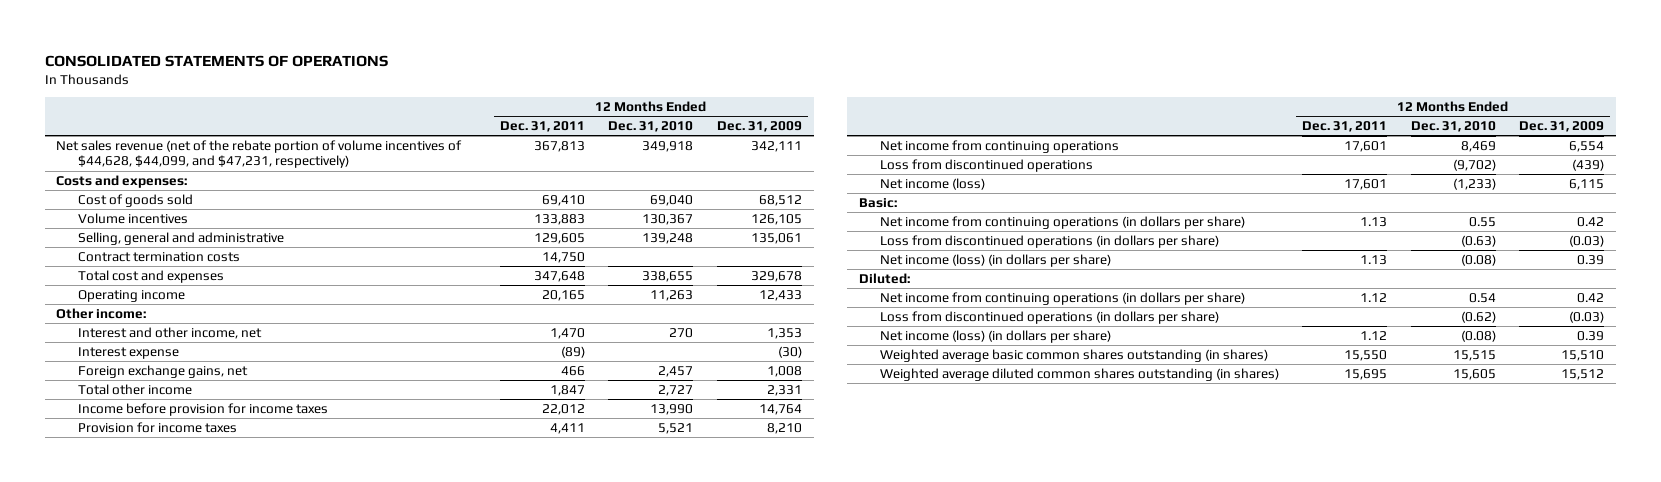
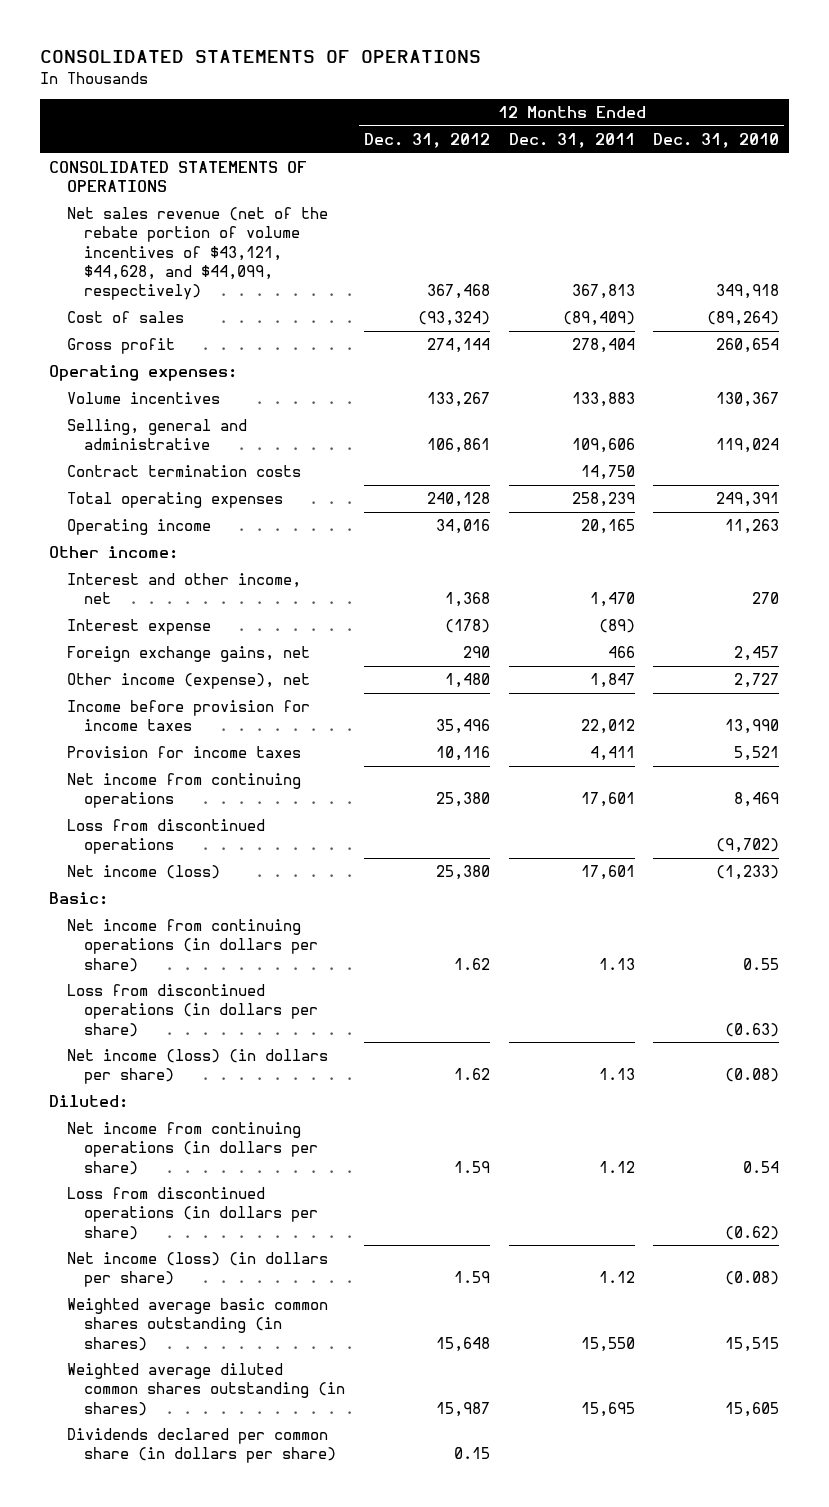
- | 12 Months Ended Dec. 31, 2011 | 12 Months Ended Dec. 31, 2010 | 12 Months Ended Dec. 31, 2009
+ | 12 Months Ended Dec. 31, 2012 | 12 Months Ended Dec. 31, 2011 | 12 Months Ended Dec. 31, 2010
- Net sales revenue (net of the rebate portion of volume incentives of $44,628, $44,099, and $47,231, respectively) | 367,813 | 349,918 | 342,111
- Costs and expenses:
- Cost of goods sold | 69,410 | 69,040 | 68,512
+ CONSOLIDATED STATEMENTS OF OPERATIONS
+ Net sales revenue (net of the rebate portion of volume incentives of $43,121, $44,628, and $44,099, respectively) | 367,468 | 367,813 | 349,918
+ Cost of sales | (93,324) | (89,409) | (89,264)
+ Gross profit | 274,144 | 278,404 | 260,654
+ Operating expenses:
- Selling, general and administrative | 129,605 | 139,248 | 135,061
+ Selling, general and administrative | 106,861 | 109,606 | 119,024
- Total cost and expenses | 347,648 | 338,655 | 329,678
+ Total operating expenses | 240,128 | 258,239 | 249,391
- Total other income | 1,847 | 2,727 | 2,331
+ Other income (expense), net | 1,480 | 1,847 | 2,727
+ Dividends declared per common share (in dollars per share) | 0.15 | |

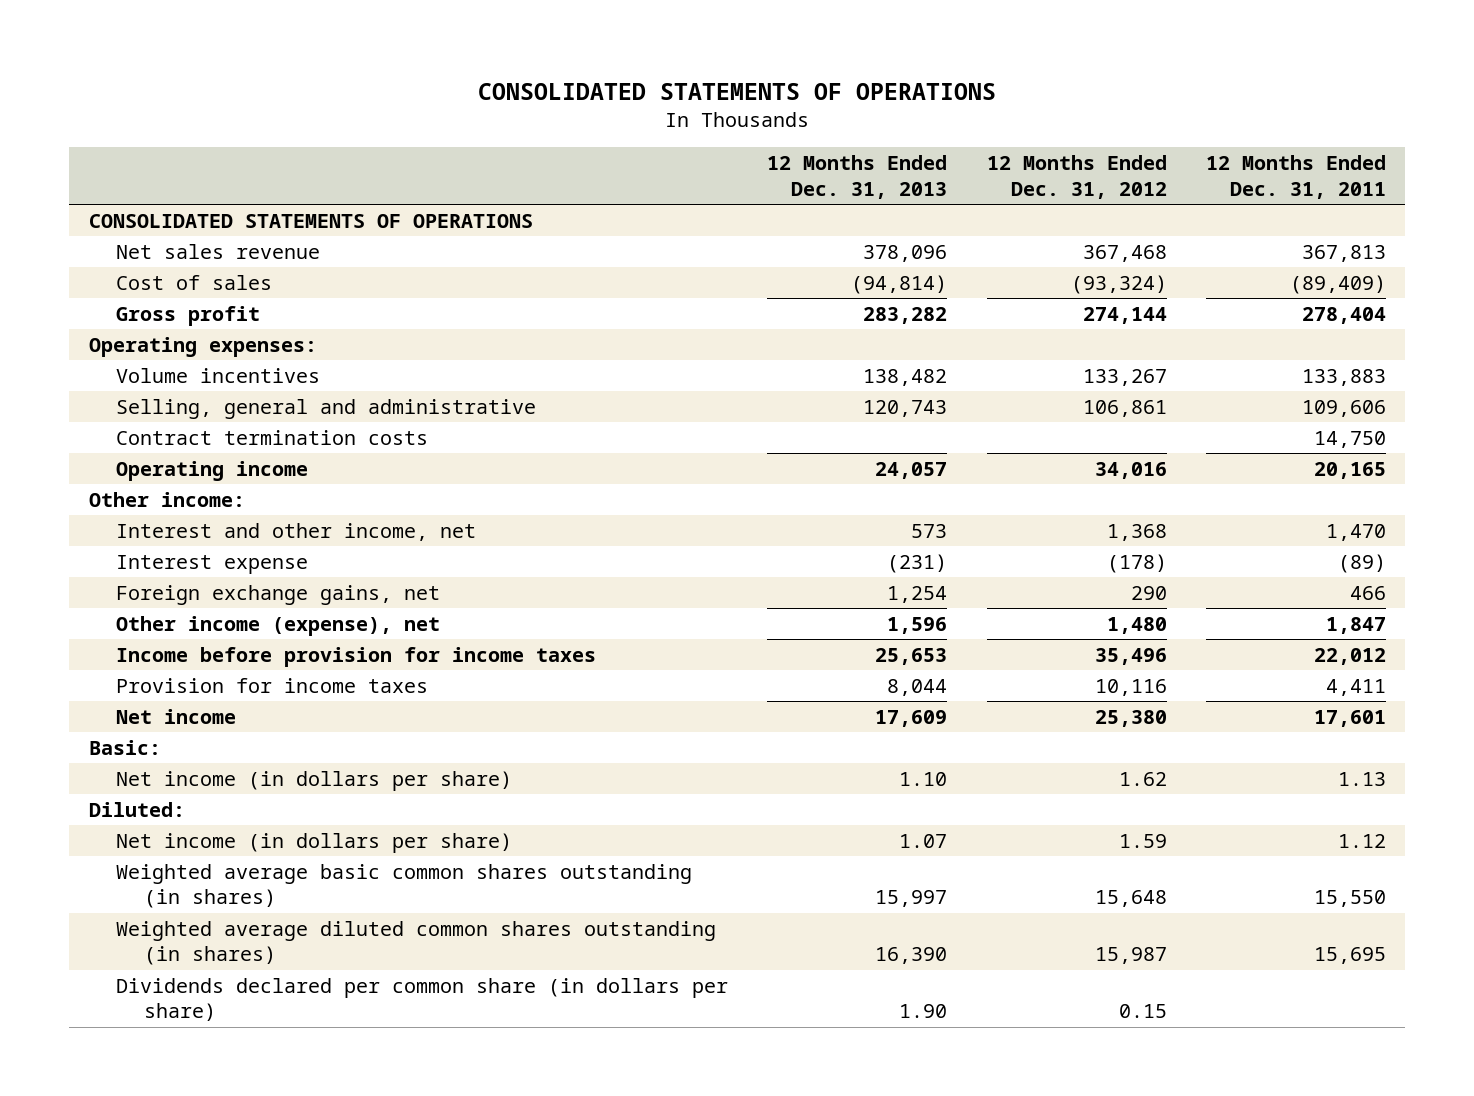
- | 12 Months Ended Dec. 31, 2012 | 12 Months Ended Dec. 31, 2011 | 12 Months Ended Dec. 31, 2010
+ | 12 Months Ended Dec. 31, 2013 | 12 Months Ended Dec. 31, 2012 | 12 Months Ended Dec. 31, 2011
- Net sales revenue (net of the rebate portion of volume incentives of $43,121, $44,628, and $44,099, respectively) | 367,468 | 367,813 | 349,918
+ Net sales revenue | 378,096 | 367,468 | 367,813
- Total operating expenses | 240,128 | 258,239 | 249,391
- Net income from continuing operations | 25,380 | 17,601 | 8,469
- Loss from discontinued operations | | | (9,702)
- Net income (loss) | 25,380 | 17,601 | (1,233)
+ Net income | 17,609 | 25,380 | 17,601
- Net income from continuing operations (in dollars per share) | 1.62 | 1.13 | 0.55
- Loss from discontinued operations (in dollars per share) | | | (0.63)
- Net income (loss) (in dollars per share) | 1.62 | 1.13 | (0.08)
+ Net income (in dollars per share) | 1.10 | 1.62 | 1.13
- Net income from continuing operations (in dollars per share) | 1.59 | 1.12 | 0.54
- Loss from discontinued operations (in dollars per share) | | | (0.62)
- Net income (loss) (in dollars per share) | 1.59 | 1.12 | (0.08)
+ Net income (in dollars per share) | 1.07 | 1.59 | 1.12

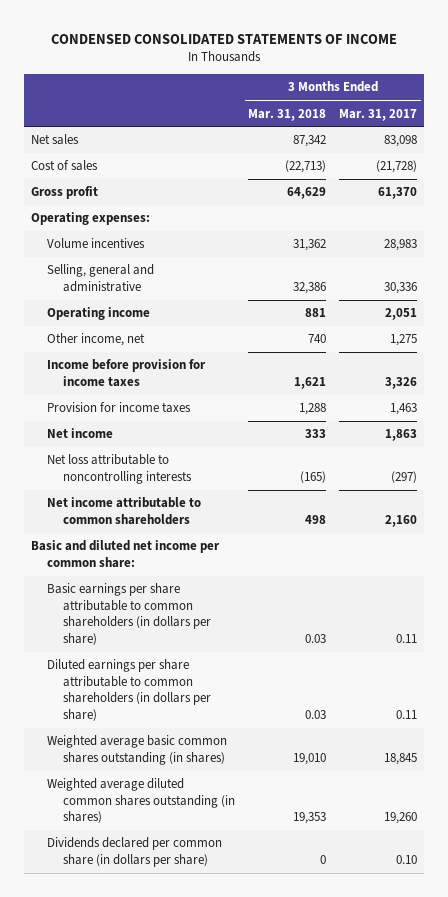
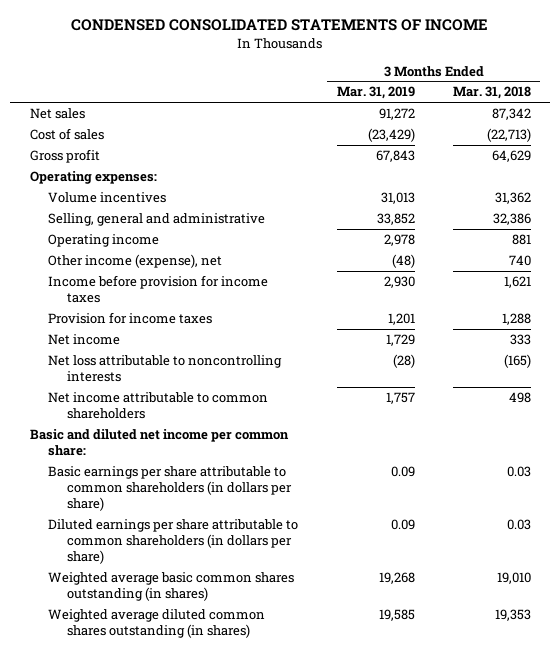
- | 3 Months Ended Mar. 31, 2018 | 3 Months Ended Mar. 31, 2017
+ | 3 Months Ended Mar. 31, 2019 | 3 Months Ended Mar. 31, 2018
- Other income, net | 740 | 1,275
+ Other income (expense), net | (48) | 740
- Dividends declared per common share (in dollars per share) | 0 | 0.10

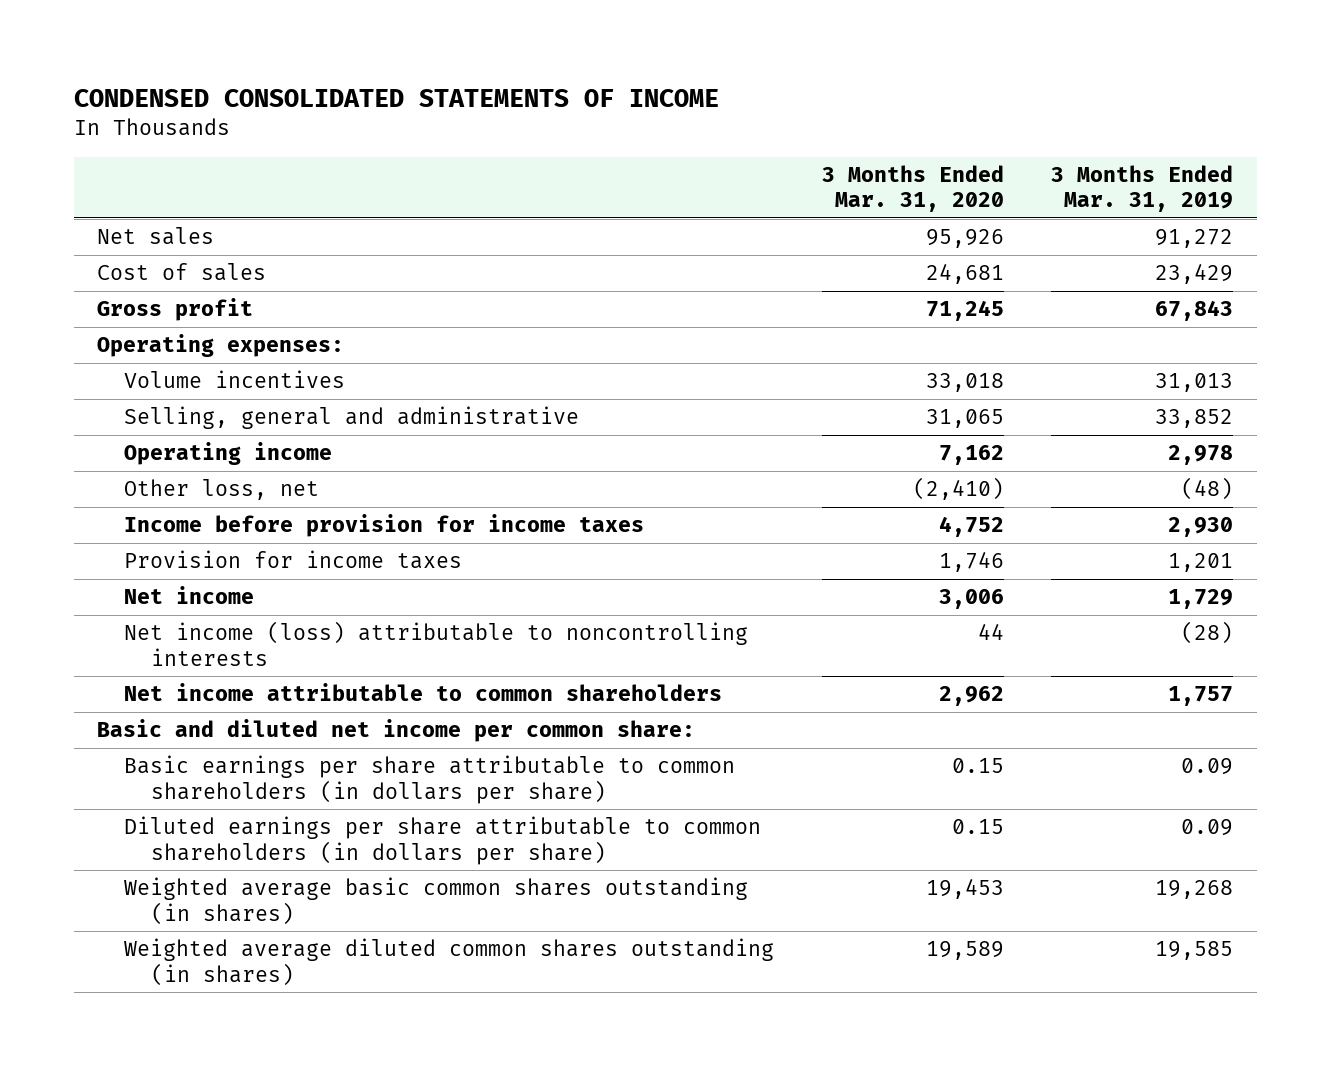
- | 3 Months Ended Mar. 31, 2019 | 3 Months Ended Mar. 31, 2018
+ | 3 Months Ended Mar. 31, 2020 | 3 Months Ended Mar. 31, 2019
- Cost of sales | (23,429) | (22,713)
+ Cost of sales | 24,681 | 23,429
- Other income (expense), net | (48) | 740
+ Other loss, net | (2,410) | (48)
- Net loss attributable to noncontrolling interests | (28) | (165)
+ Net income (loss) attributable to noncontrolling interests | 44 | (28)

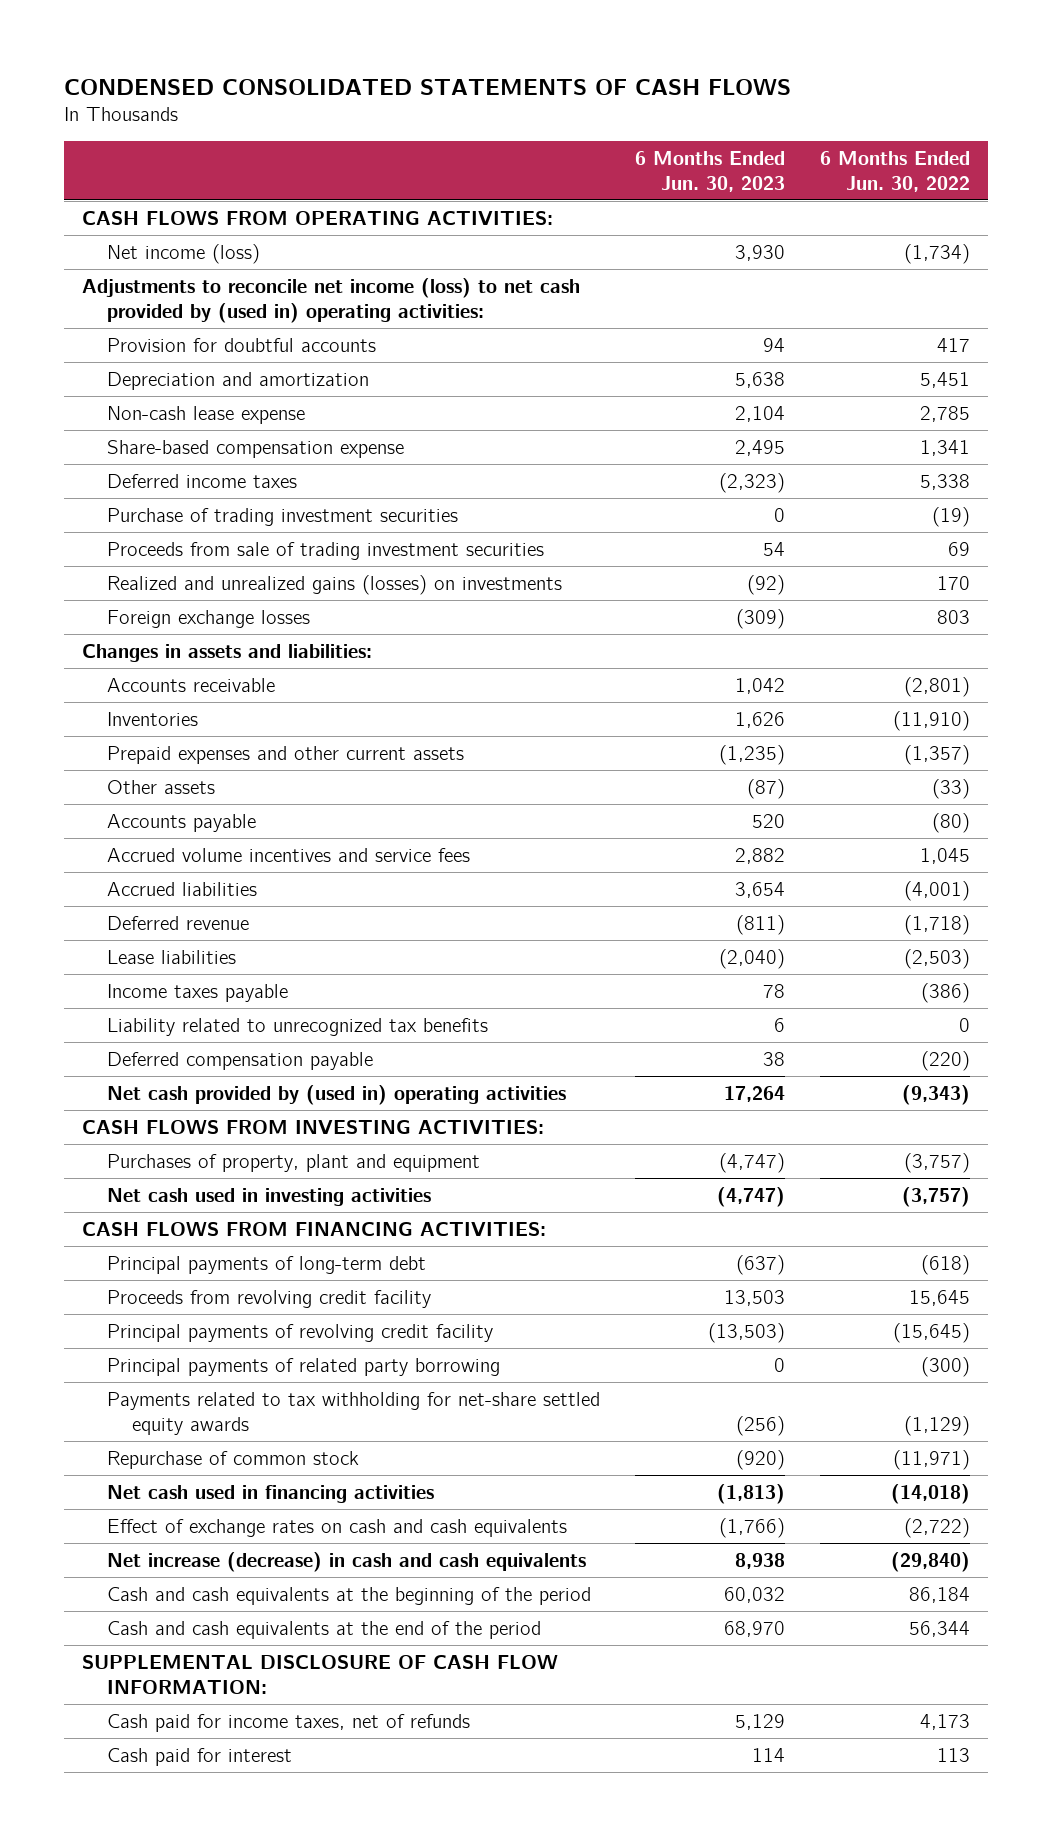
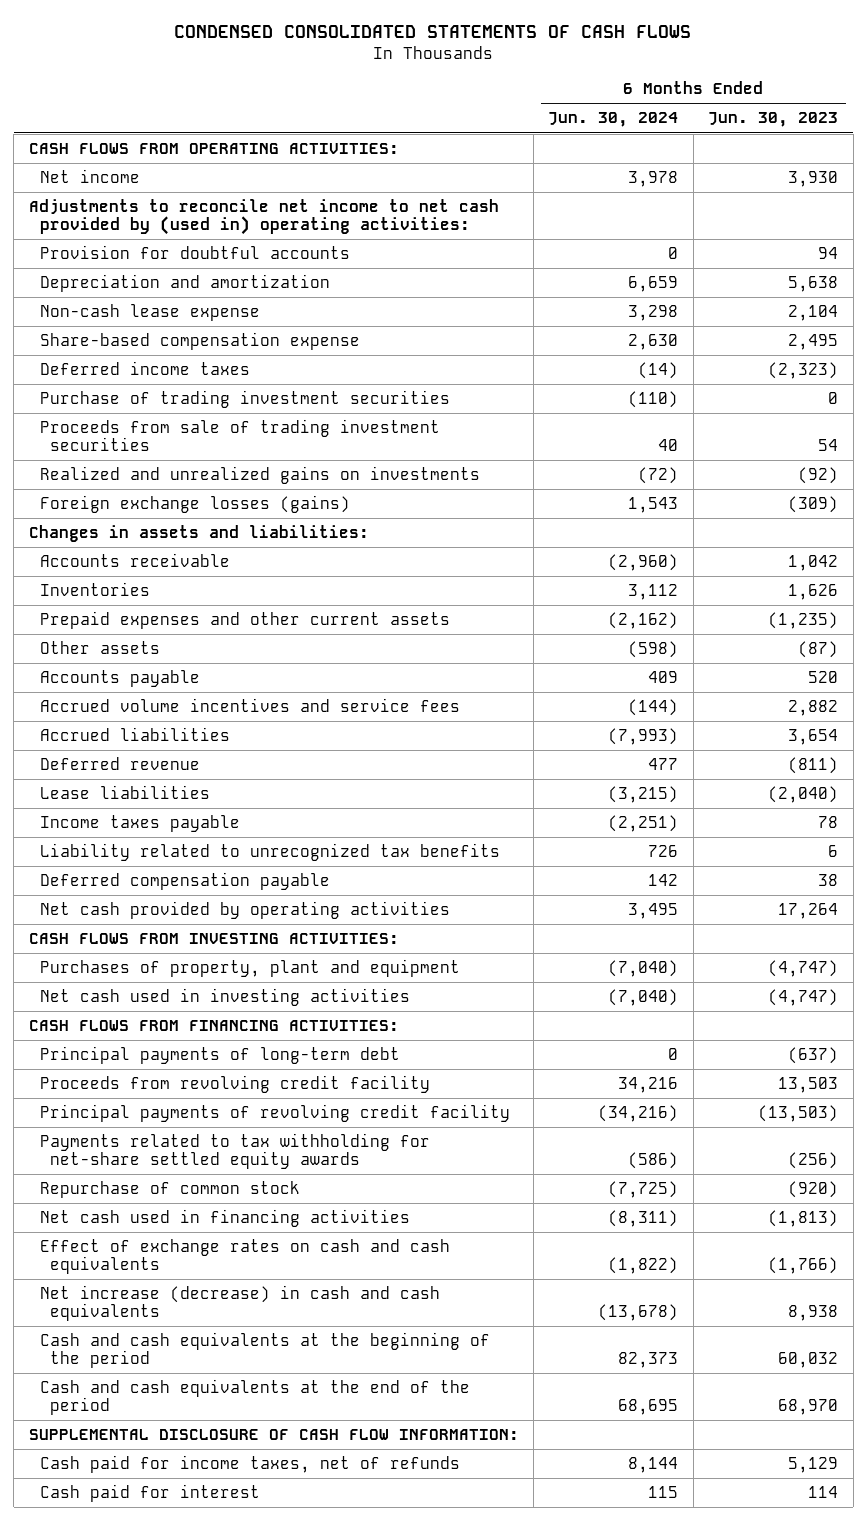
- | 6 Months Ended Jun. 30, 2023 | 6 Months Ended Jun. 30, 2022
+ | 6 Months Ended Jun. 30, 2024 | 6 Months Ended Jun. 30, 2023
- Net income (loss) | 3,930 | (1,734)
- Adjustments to reconcile net income (loss) to net cash provided by (used in) operating activities:
+ Net income | 3,978 | 3,930
+ Adjustments to reconcile net income to net cash provided by (used in) operating activities:
- Realized and unrealized gains (losses) on investments | (92) | 170
- Foreign exchange losses | (309) | 803
+ Realized and unrealized gains on investments | (72) | (92)
+ Foreign exchange losses (gains) | 1,543 | (309)
- Net cash provided by (used in) operating activities | 17,264 | (9,343)
+ Net cash provided by operating activities | 3,495 | 17,264
- Principal payments of related party borrowing | 0 | (300)

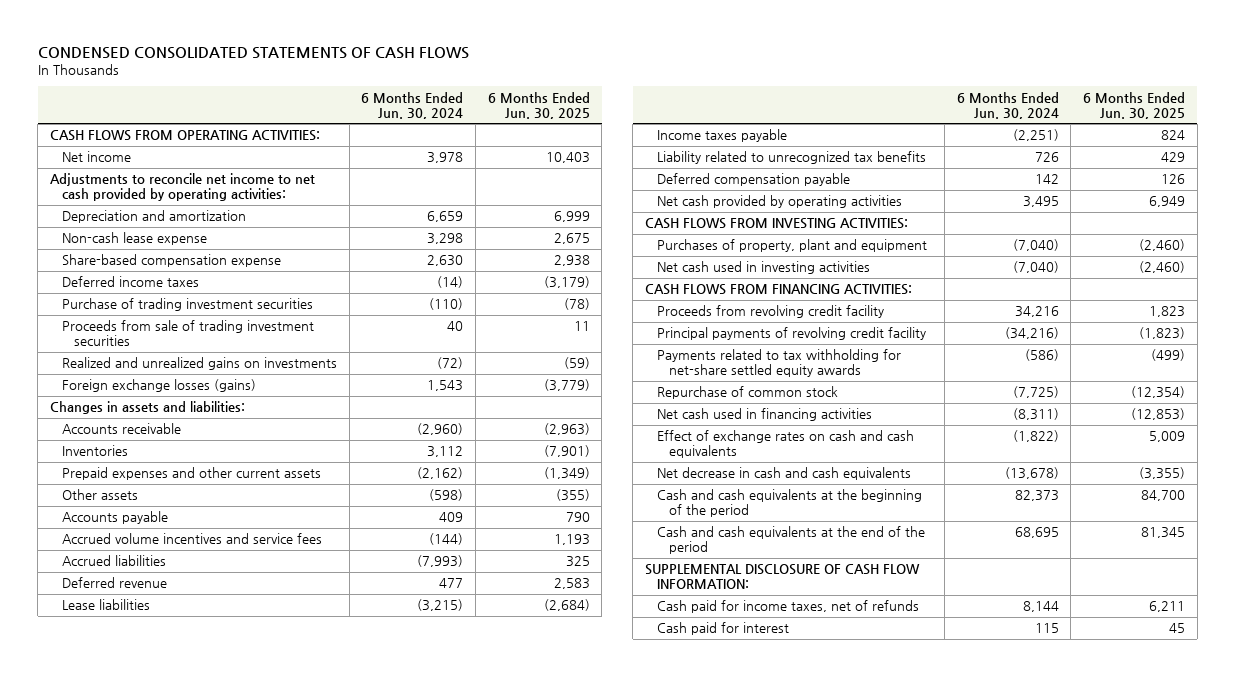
- | 6 Months Ended Jun. 30, 2024 | 6 Months Ended Jun. 30, 2023
+ | 6 Months Ended Jun. 30, 2024 | 6 Months Ended Jun. 30, 2025
- Adjustments to reconcile net income to net cash provided by (used in) operating activities:
- Provision for doubtful accounts | 0 | 94
+ Adjustments to reconcile net income to net cash provided by operating activities:
- Principal payments of long-term debt | 0 | (637)
- Net increase (decrease) in cash and cash equivalents | (13,678) | 8,938
+ Net decrease in cash and cash equivalents | (13,678) | (3,355)

